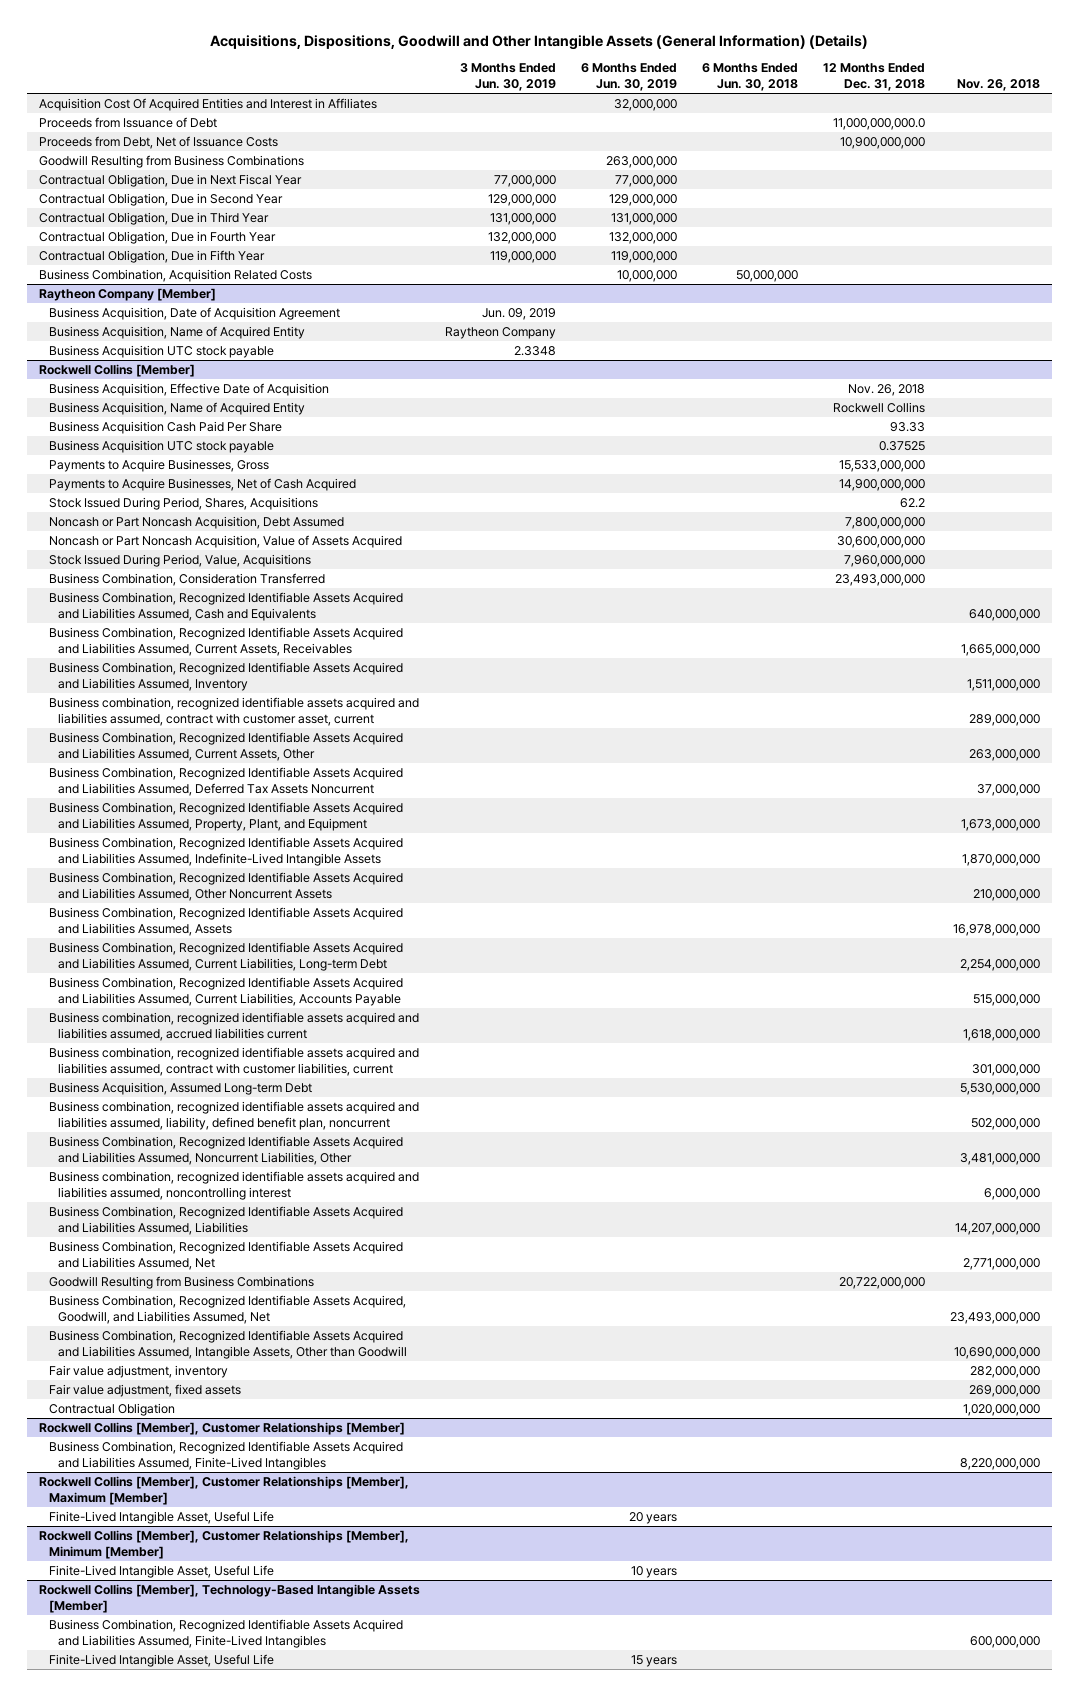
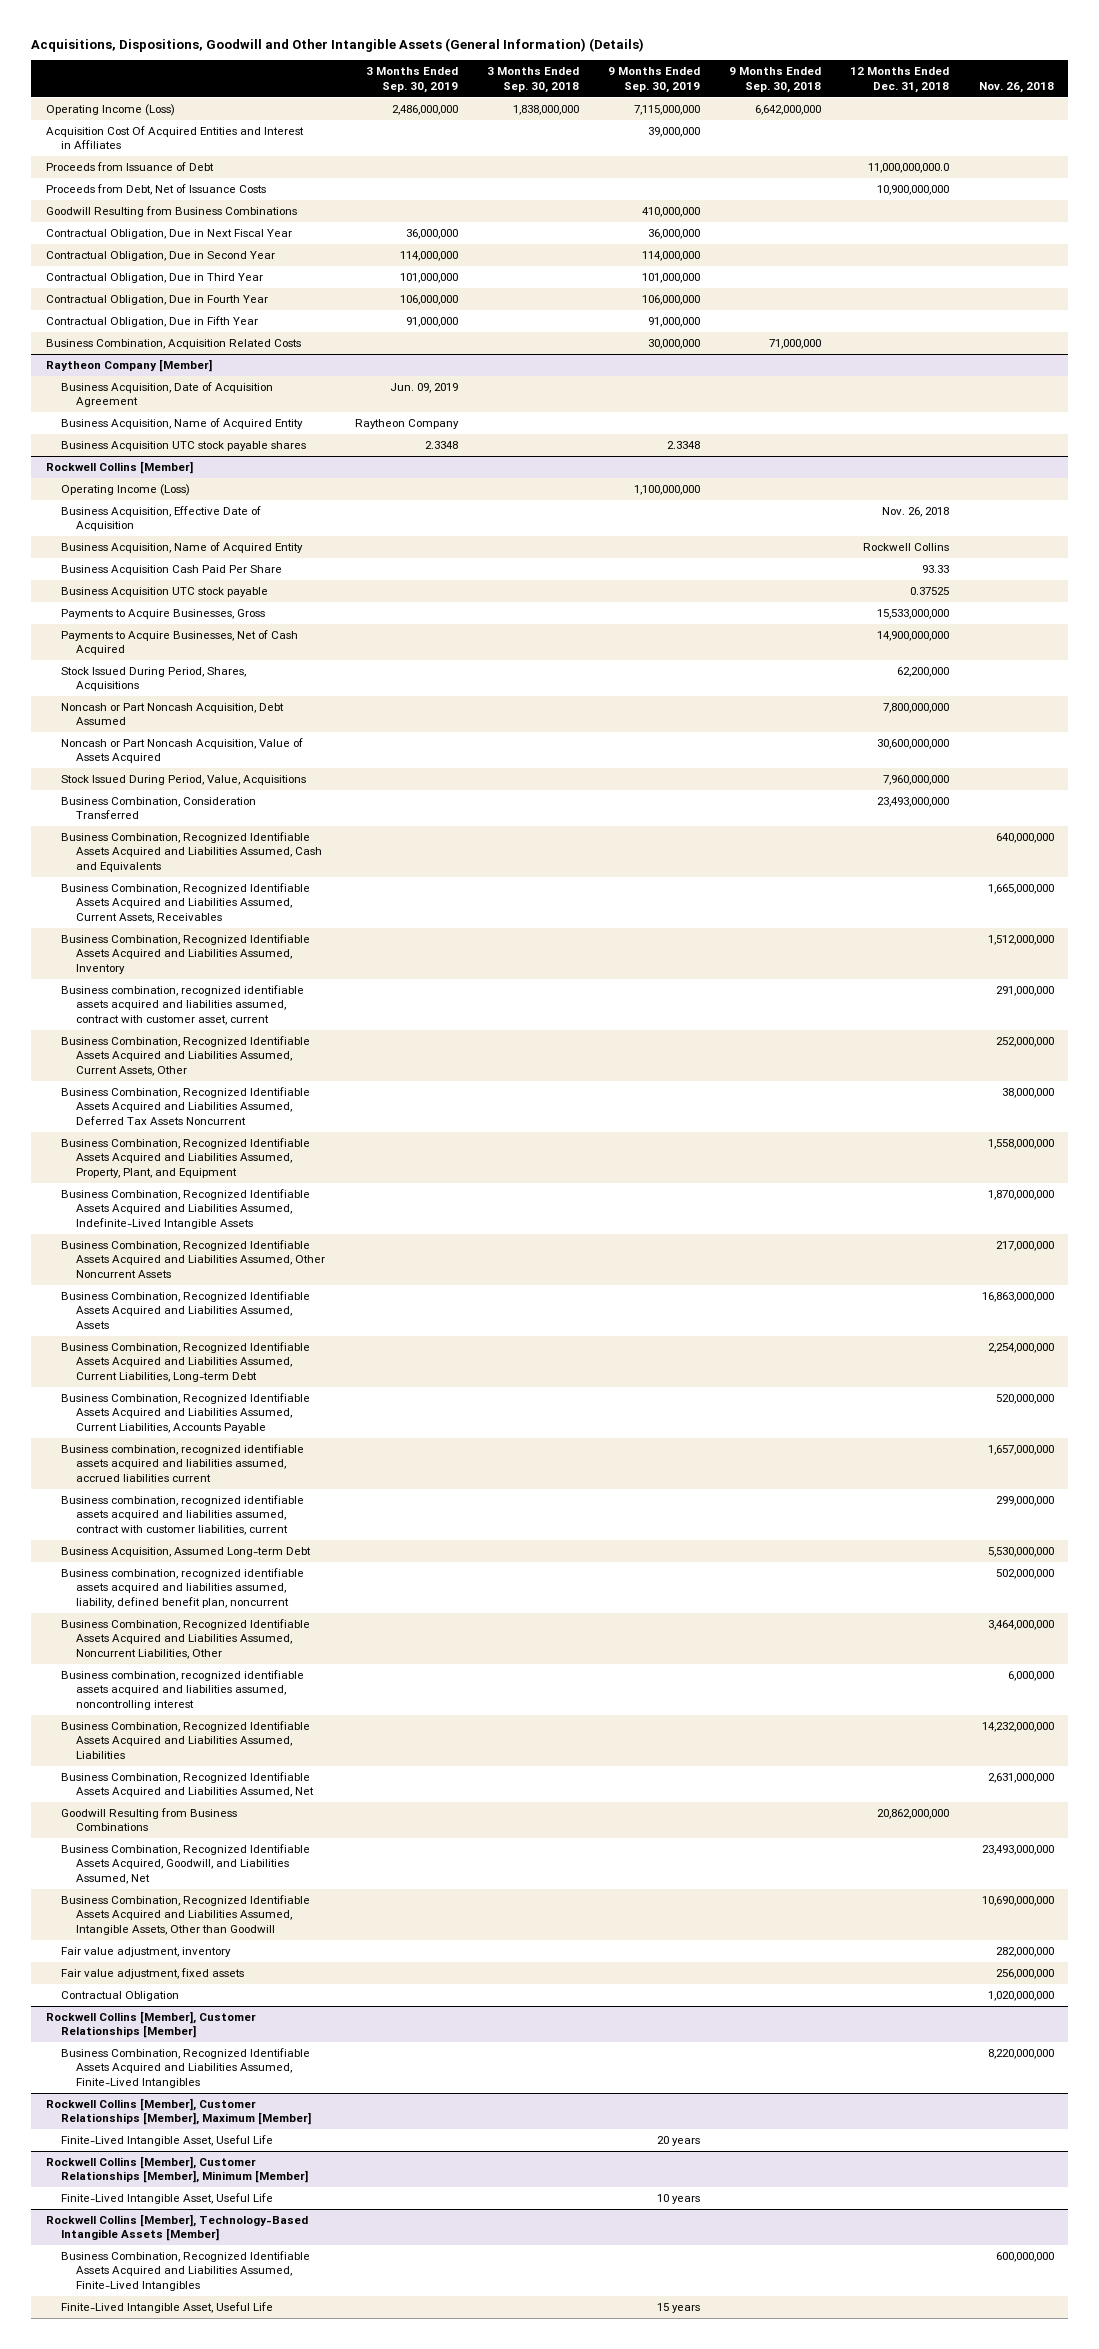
- | 3 Months Ended Jun. 30, 2019 | 6 Months Ended Jun. 30, 2019 | 6 Months Ended Jun. 30, 2018 | 12 Months Ended Dec. 31, 2018 | Nov. 26, 2018
+ | 3 Months Ended Sep. 30, 2019 | 3 Months Ended Sep. 30, 2018 | 9 Months Ended Sep. 30, 2019 | 9 Months Ended Sep. 30, 2018 | 12 Months Ended Dec. 31, 2018 | Nov. 26, 2018
+ Operating Income (Loss) | 2,486,000,000 | 1,838,000,000 | 7,115,000,000 | 6,642,000,000 | |
@ Raytheon Company [Member]
- Business Acquisition UTC stock payable | 2.3348 | | | |
+ Business Acquisition UTC stock payable shares | 2.3348 | | 2.3348 | | |
@ Rockwell Collins [Member]
+ Operating Income (Loss) | | | 1,100,000,000 | | |
- Stock Issued During Period, Shares, Acquisitions | | | | 62.2 |
+ Stock Issued During Period, Shares, Acquisitions | | | | | 62,200,000 |
- Business Combination, Recognized Identifiable Assets Acquired and Liabilities Assumed, Inventory | | | | | 1,511,000,000
- Business combination, recognized identifiable assets acquired and liabilities assumed, contract with customer asset, current | | | | | 289,000,000
- Business Combination, Recognized Identifiable Assets Acquired and Liabilities Assumed, Current Assets, Other | | | | | 263,000,000
- Business Combination, Recognized Identifiable Assets Acquired and Liabilities Assumed, Deferred Tax Assets Noncurrent | | | | | 37,000,000
- Business Combination, Recognized Identifiable Assets Acquired and Liabilities Assumed, Property, Plant, and Equipment | | | | | 1,673,000,000
+ Business Combination, Recognized Identifiable Assets Acquired and Liabilities Assumed, Inventory | | | | | | 1,512,000,000
+ Business combination, recognized identifiable assets acquired and liabilities assumed, contract with customer asset, current | | | | | | 291,000,000
+ Business Combination, Recognized Identifiable Assets Acquired and Liabilities Assumed, Current Assets, Other | | | | | | 252,000,000
+ Business Combination, Recognized Identifiable Assets Acquired and Liabilities Assumed, Deferred Tax Assets Noncurrent | | | | | | 38,000,000
+ Business Combination, Recognized Identifiable Assets Acquired and Liabilities Assumed, Property, Plant, and Equipment | | | | | | 1,558,000,000
- Business Combination, Recognized Identifiable Assets Acquired and Liabilities Assumed, Other Noncurrent Assets | | | | | 210,000,000
- Business Combination, Recognized Identifiable Assets Acquired and Liabilities Assumed, Assets | | | | | 16,978,000,000
+ Business Combination, Recognized Identifiable Assets Acquired and Liabilities Assumed, Other Noncurrent Assets | | | | | | 217,000,000
+ Business Combination, Recognized Identifiable Assets Acquired and Liabilities Assumed, Assets | | | | | | 16,863,000,000
- Business Combination, Recognized Identifiable Assets Acquired and Liabilities Assumed, Current Liabilities, Accounts Payable | | | | | 515,000,000
- Business combination, recognized identifiable assets acquired and liabilities assumed, accrued liabilities current | | | | | 1,618,000,000
- Business combination, recognized identifiable assets acquired and liabilities assumed, contract with customer liabilities, current | | | | | 301,000,000
+ Business Combination, Recognized Identifiable Assets Acquired and Liabilities Assumed, Current Liabilities, Accounts Payable | | | | | | 520,000,000
+ Business combination, recognized identifiable assets acquired and liabilities assumed, accrued liabilities current | | | | | | 1,657,000,000
+ Business combination, recognized identifiable assets acquired and liabilities assumed, contract with customer liabilities, current | | | | | | 299,000,000
- Business Combination, Recognized Identifiable Assets Acquired and Liabilities Assumed, Noncurrent Liabilities, Other | | | | | 3,481,000,000
+ Business Combination, Recognized Identifiable Assets Acquired and Liabilities Assumed, Noncurrent Liabilities, Other | | | | | | 3,464,000,000
- Business Combination, Recognized Identifiable Assets Acquired and Liabilities Assumed, Liabilities | | | | | 14,207,000,000
- Business Combination, Recognized Identifiable Assets Acquired and Liabilities Assumed, Net | | | | | 2,771,000,000
- Goodwill Resulting from Business Combinations | | | | 20,722,000,000 |
+ Business Combination, Recognized Identifiable Assets Acquired and Liabilities Assumed, Liabilities | | | | | | 14,232,000,000
+ Business Combination, Recognized Identifiable Assets Acquired and Liabilities Assumed, Net | | | | | | 2,631,000,000
+ Goodwill Resulting from Business Combinations | | | | | 20,862,000,000 |
- Fair value adjustment, fixed assets | | | | | 269,000,000
+ Fair value adjustment, fixed assets | | | | | | 256,000,000

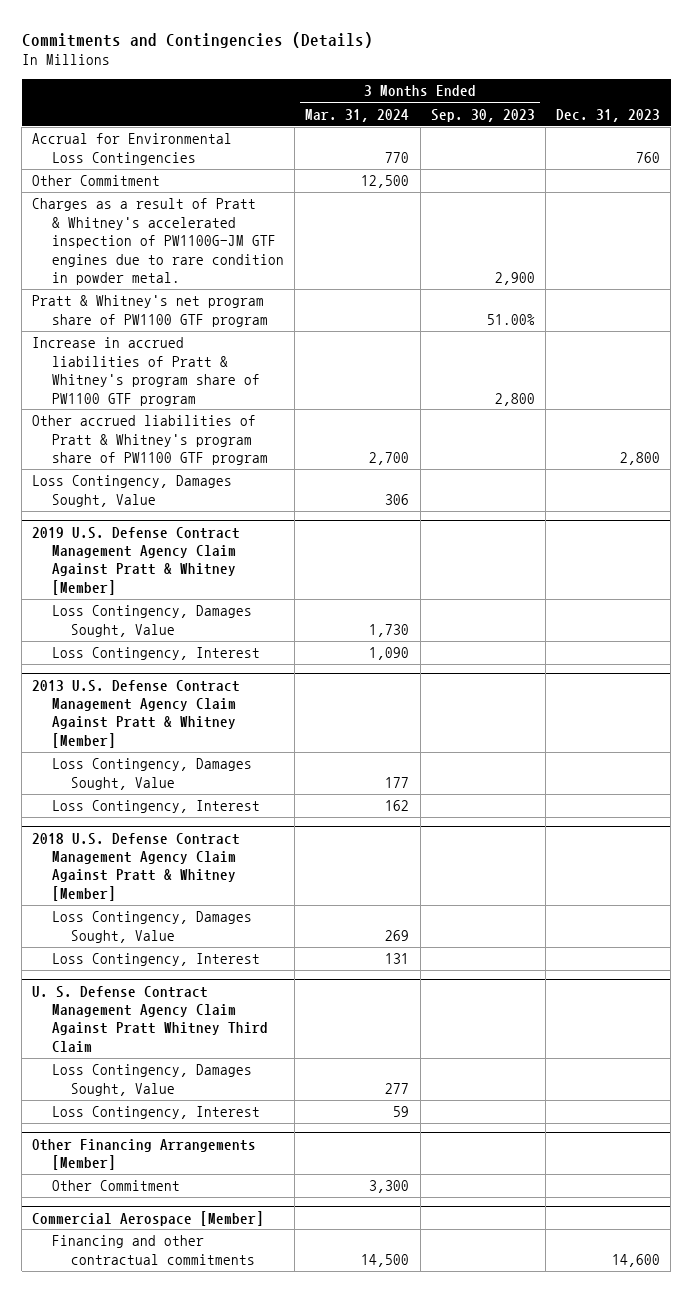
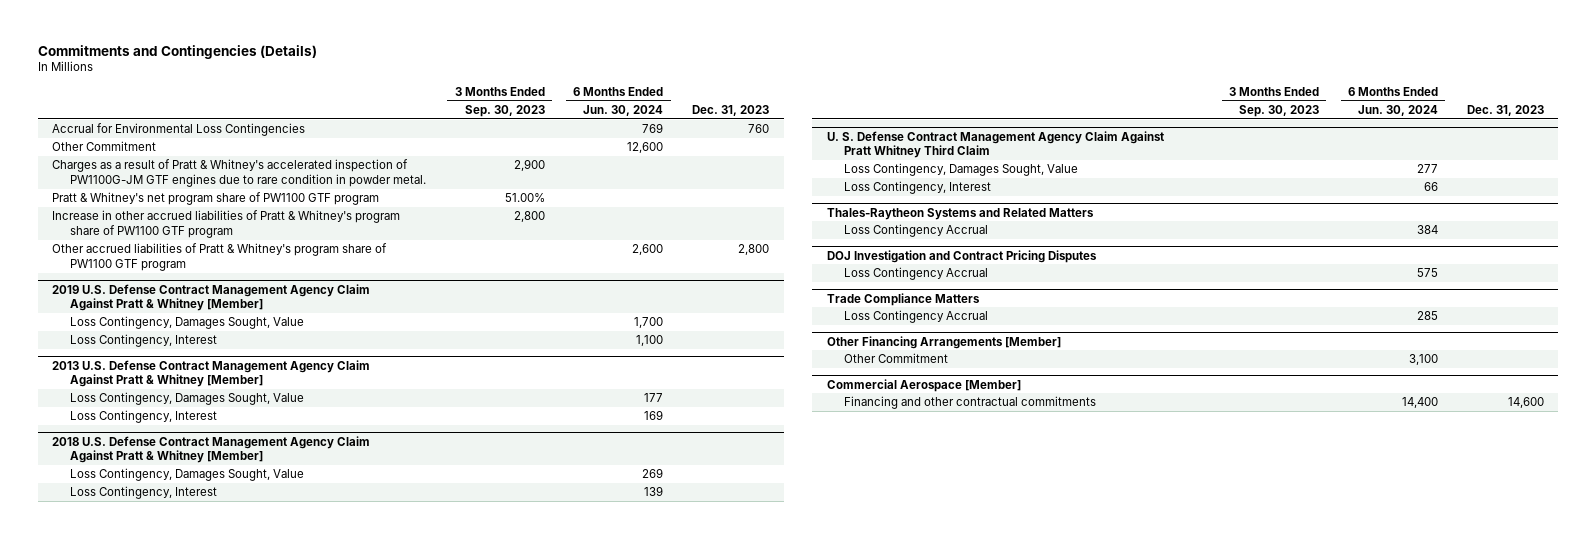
- | 3 Months Ended Mar. 31, 2024 | 3 Months Ended Sep. 30, 2023 | Dec. 31, 2023
+ | 3 Months Ended Sep. 30, 2023 | 6 Months Ended Jun. 30, 2024 | Dec. 31, 2023
- Increase in accrued liabilities of Pratt & Whitney's program share of PW1100 GTF program | | 2,800 |
+ Increase in other accrued liabilities of Pratt & Whitney's program share of PW1100 GTF program | 2,800 | |
- Loss Contingency, Damages Sought, Value | 306 | |
+ Thales-Raytheon Systems and Related Matters
+ Loss Contingency Accrual | | 384 |
+ DOJ Investigation and Contract Pricing Disputes
+ Loss Contingency Accrual | | 575 |
+ Trade Compliance Matters
+ Loss Contingency Accrual | | 285 |

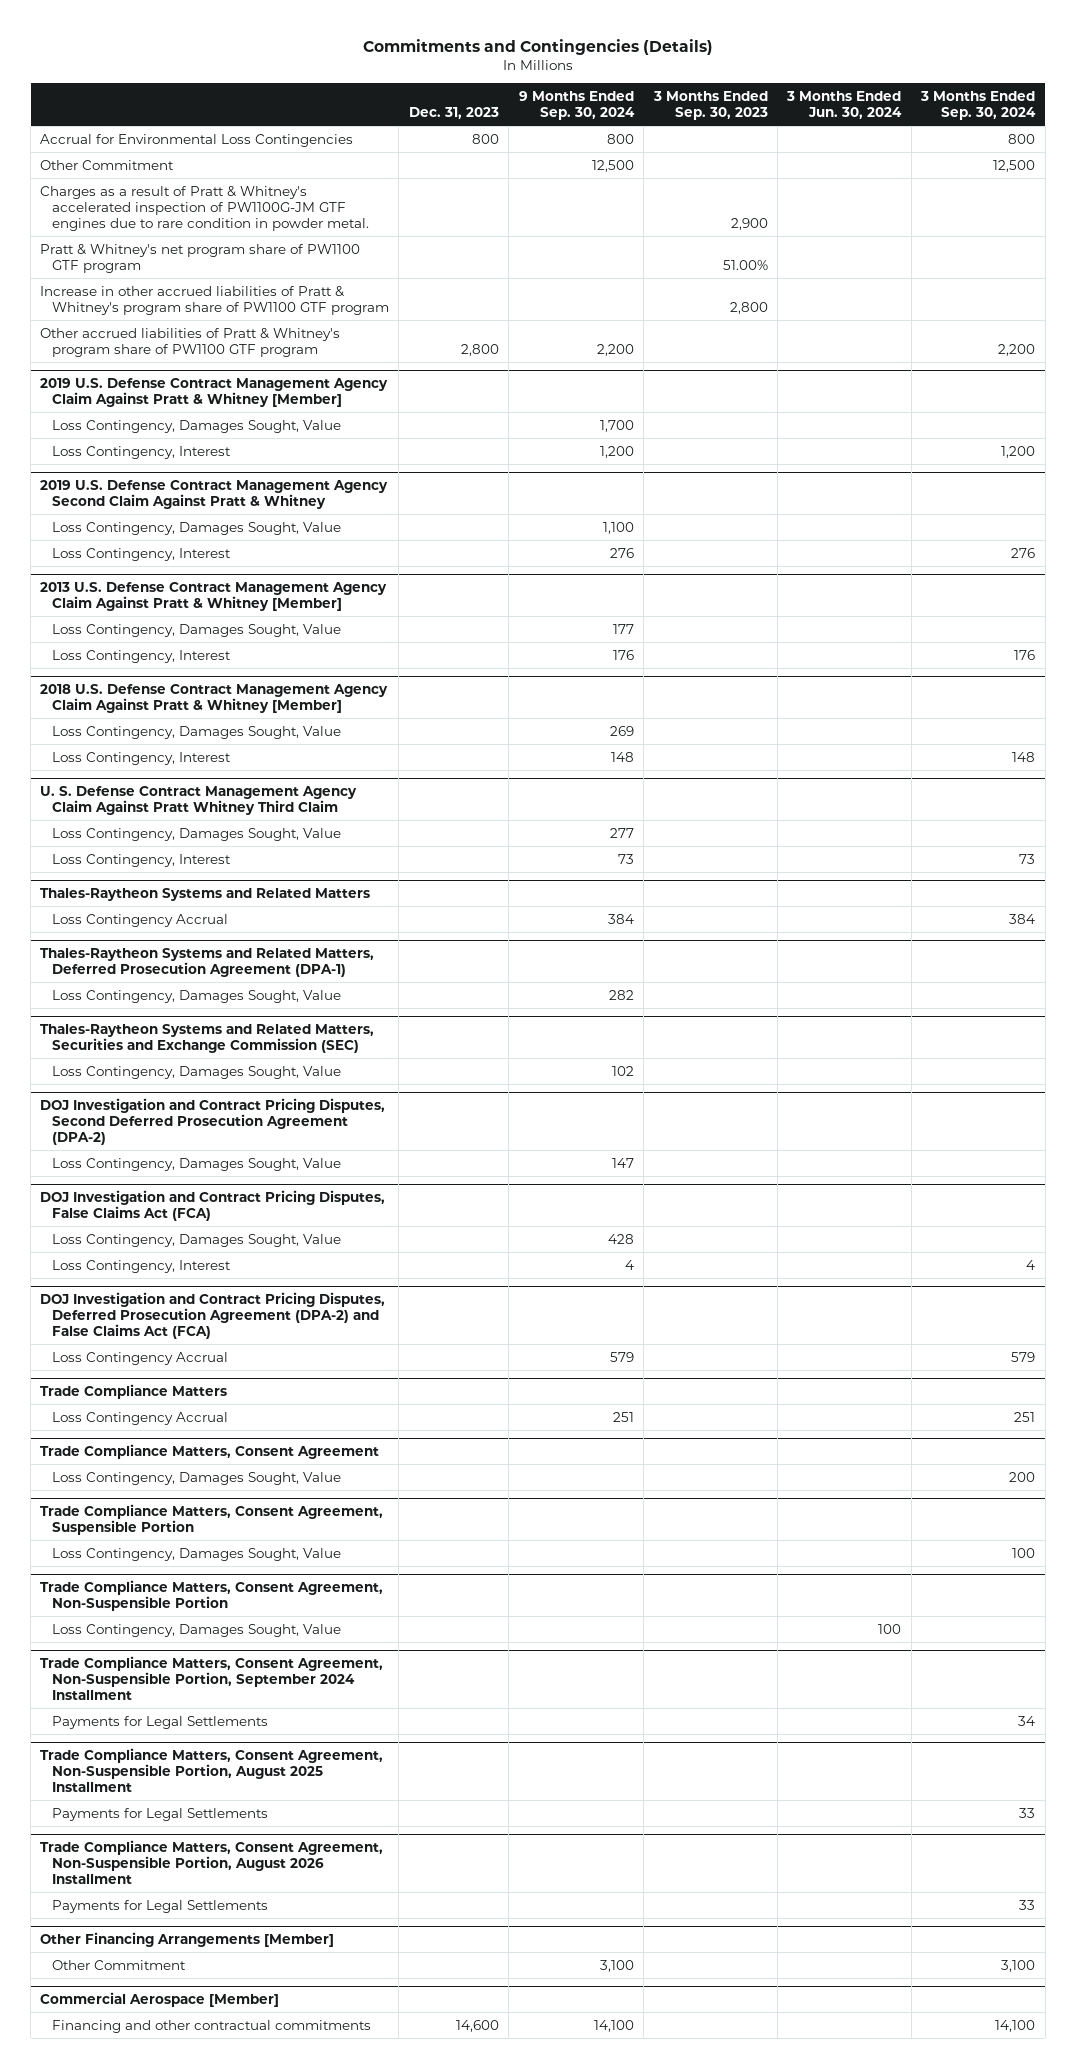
- | 3 Months Ended Sep. 30, 2023 | 6 Months Ended Jun. 30, 2024 | Dec. 31, 2023
+ | Dec. 31, 2023 | 9 Months Ended Sep. 30, 2024 | 3 Months Ended Sep. 30, 2023 | 3 Months Ended Jun. 30, 2024 | 3 Months Ended Sep. 30, 2024
- Accrual for Environmental Loss Contingencies | | 769 | 760
+ Accrual for Environmental Loss Contingencies | 800 | 800 | | | 800
+ 2019 U.S. Defense Contract Management Agency Second Claim Against Pratt & Whitney
+ Loss Contingency, Damages Sought, Value | | 1,100 | | |
+ Loss Contingency, Interest | | 276 | | | 276
- DOJ Investigation and Contract Pricing Disputes
- Loss Contingency Accrual | | 575 |
+ Thales-Raytheon Systems and Related Matters, Deferred Prosecution Agreement (DPA-1)
+ Loss Contingency, Damages Sought, Value | | 282 | | |
+ Thales-Raytheon Systems and Related Matters, Securities and Exchange Commission (SEC)
+ Loss Contingency, Damages Sought, Value | | 102 | | |
+ DOJ Investigation and Contract Pricing Disputes, Second Deferred Prosecution Agreement (DPA-2)
+ Loss Contingency, Damages Sought, Value | | 147 | | |
+ DOJ Investigation and Contract Pricing Disputes, False Claims Act (FCA)
+ Loss Contingency, Damages Sought, Value | | 428 | | |
+ Loss Contingency, Interest | | 4 | | | 4
+ DOJ Investigation and Contract Pricing Disputes, Deferred Prosecution Agreement (DPA-2) and False Claims Act (FCA)
+ Loss Contingency Accrual | | 579 | | | 579
+ Trade Compliance Matters, Consent Agreement
+ Loss Contingency, Damages Sought, Value | | | | | 200
+ Trade Compliance Matters, Consent Agreement, Suspensible Portion
+ Loss Contingency, Damages Sought, Value | | | | | 100
+ Trade Compliance Matters, Consent Agreement, Non-Suspensible Portion
+ Loss Contingency, Damages Sought, Value | | | | 100 |
+ Trade Compliance Matters, Consent Agreement, Non-Suspensible Portion, September 2024 Installment
+ Payments for Legal Settlements | | | | | 34
+ Trade Compliance Matters, Consent Agreement, Non-Suspensible Portion, August 2025 Installment
+ Payments for Legal Settlements | | | | | 33
+ Trade Compliance Matters, Consent Agreement, Non-Suspensible Portion, August 2026 Installment
+ Payments for Legal Settlements | | | | | 33

